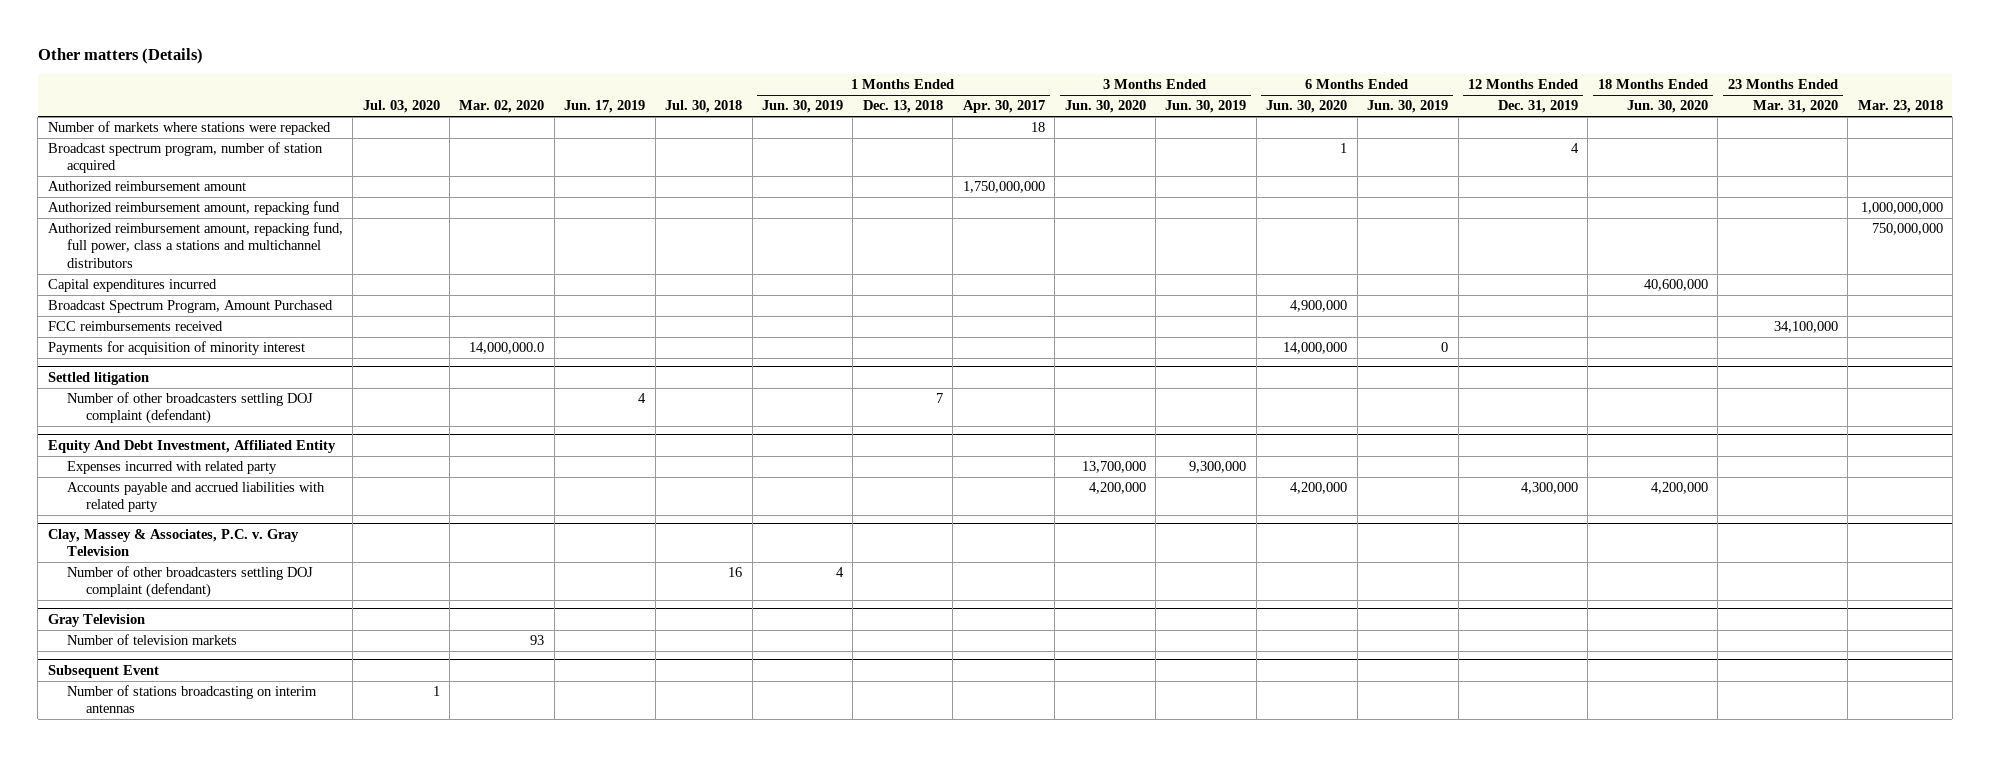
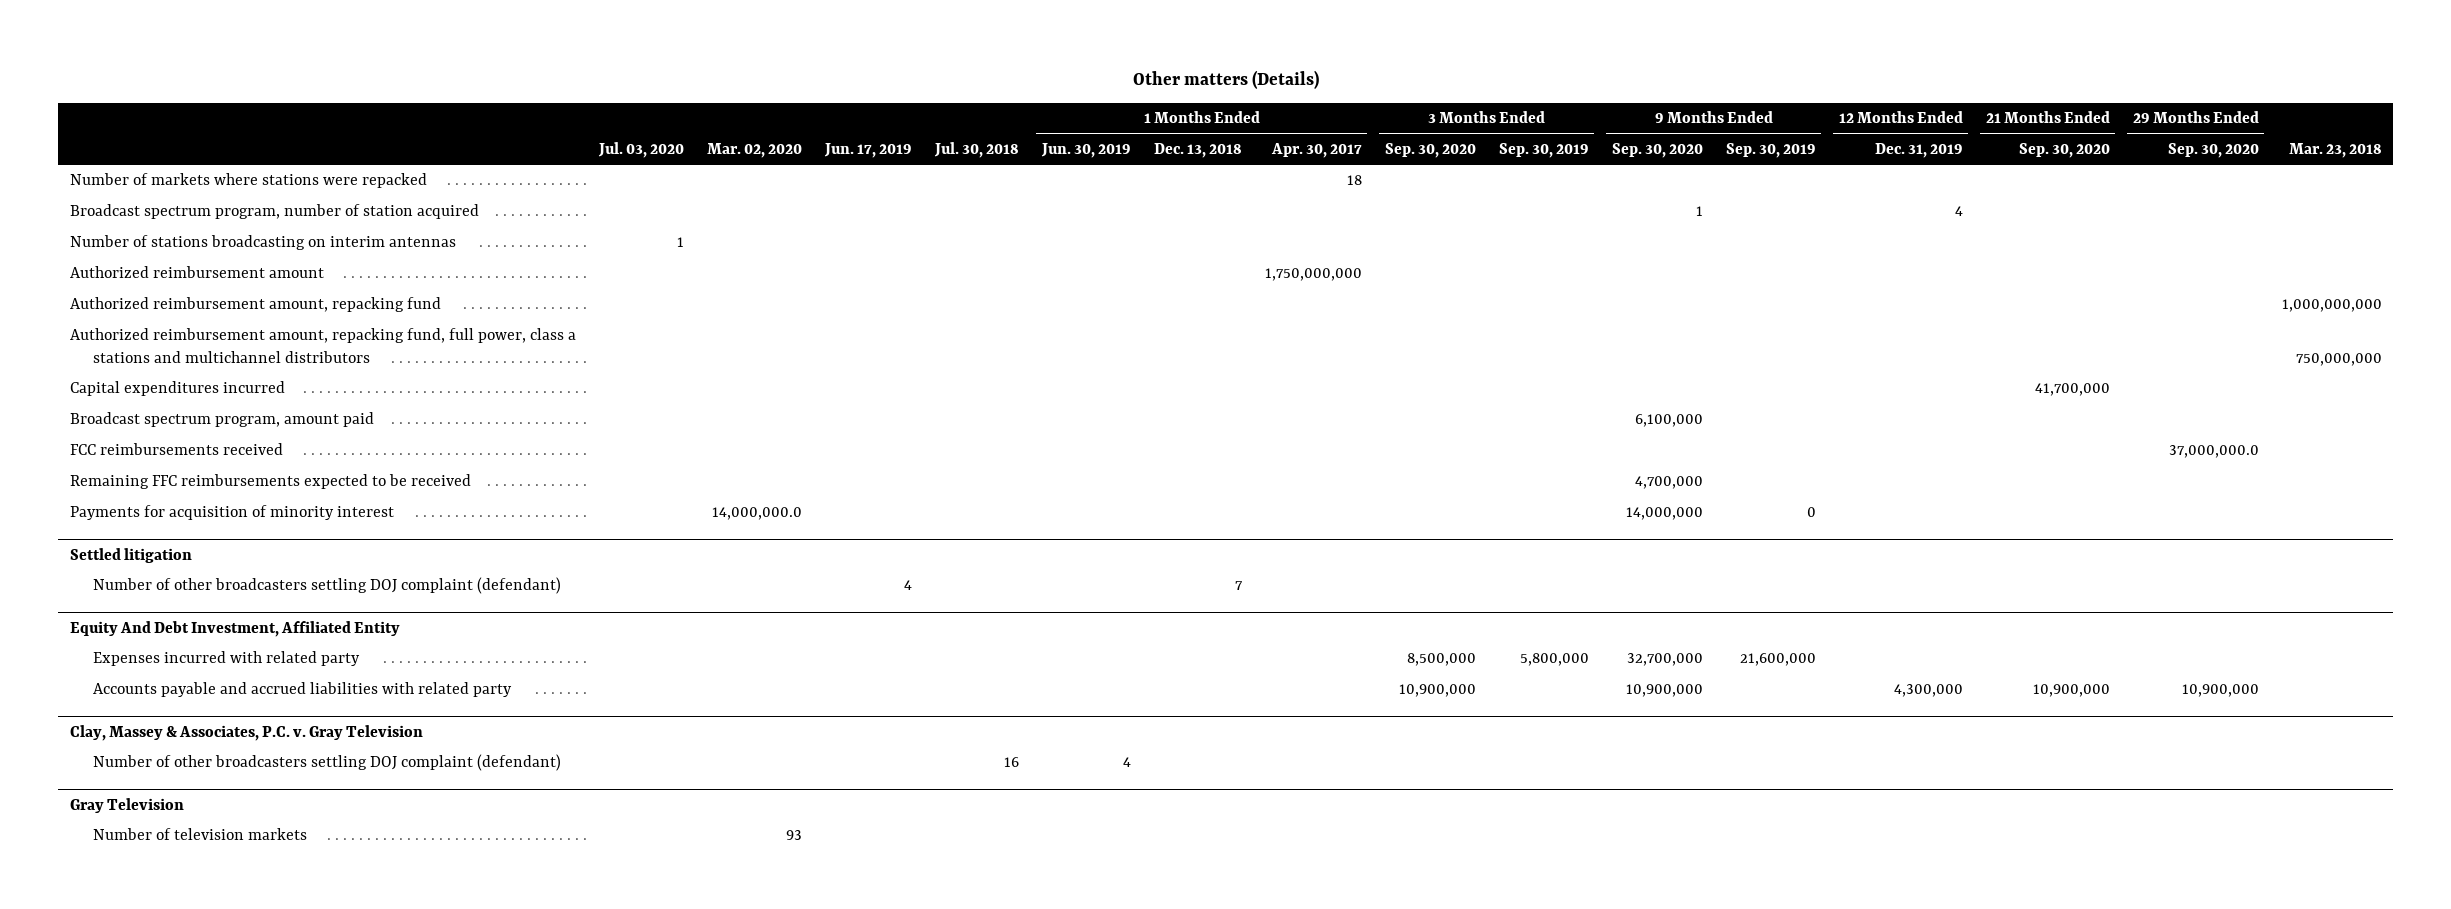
- | Jul. 03, 2020 | Mar. 02, 2020 | Jun. 17, 2019 | Jul. 30, 2018 | 1 Months Ended Jun. 30, 2019 | 1 Months Ended Dec. 13, 2018 | 1 Months Ended Apr. 30, 2017 | 3 Months Ended Jun. 30, 2020 | 3 Months Ended Jun. 30, 2019 | 6 Months Ended Jun. 30, 2020 | 6 Months Ended Jun. 30, 2019 | 12 Months Ended Dec. 31, 2019 | 18 Months Ended Jun. 30, 2020 | 23 Months Ended Mar. 31, 2020 | Mar. 23, 2018
+ | Jul. 03, 2020 | Mar. 02, 2020 | Jun. 17, 2019 | Jul. 30, 2018 | 1 Months Ended Jun. 30, 2019 | 1 Months Ended Dec. 13, 2018 | 1 Months Ended Apr. 30, 2017 | 3 Months Ended Sep. 30, 2020 | 3 Months Ended Sep. 30, 2019 | 9 Months Ended Sep. 30, 2020 | 9 Months Ended Sep. 30, 2019 | 12 Months Ended Dec. 31, 2019 | 21 Months Ended Sep. 30, 2020 | 29 Months Ended Sep. 30, 2020 | Mar. 23, 2018
+ Number of stations broadcasting on interim antennas | 1 | | | | | | | | | | | | | |
- Broadcast Spectrum Program, Amount Purchased | | | | | | | | | | 4,900,000 | | | | |
+ Broadcast spectrum program, amount paid | | | | | | | | | | 6,100,000 | | | | |
+ Remaining FFC reimbursements expected to be received | | | | | | | | | | 4,700,000 | | | | |
- Subsequent Event
- Number of stations broadcasting on interim antennas | 1 | | | | | | | | | | | | | |

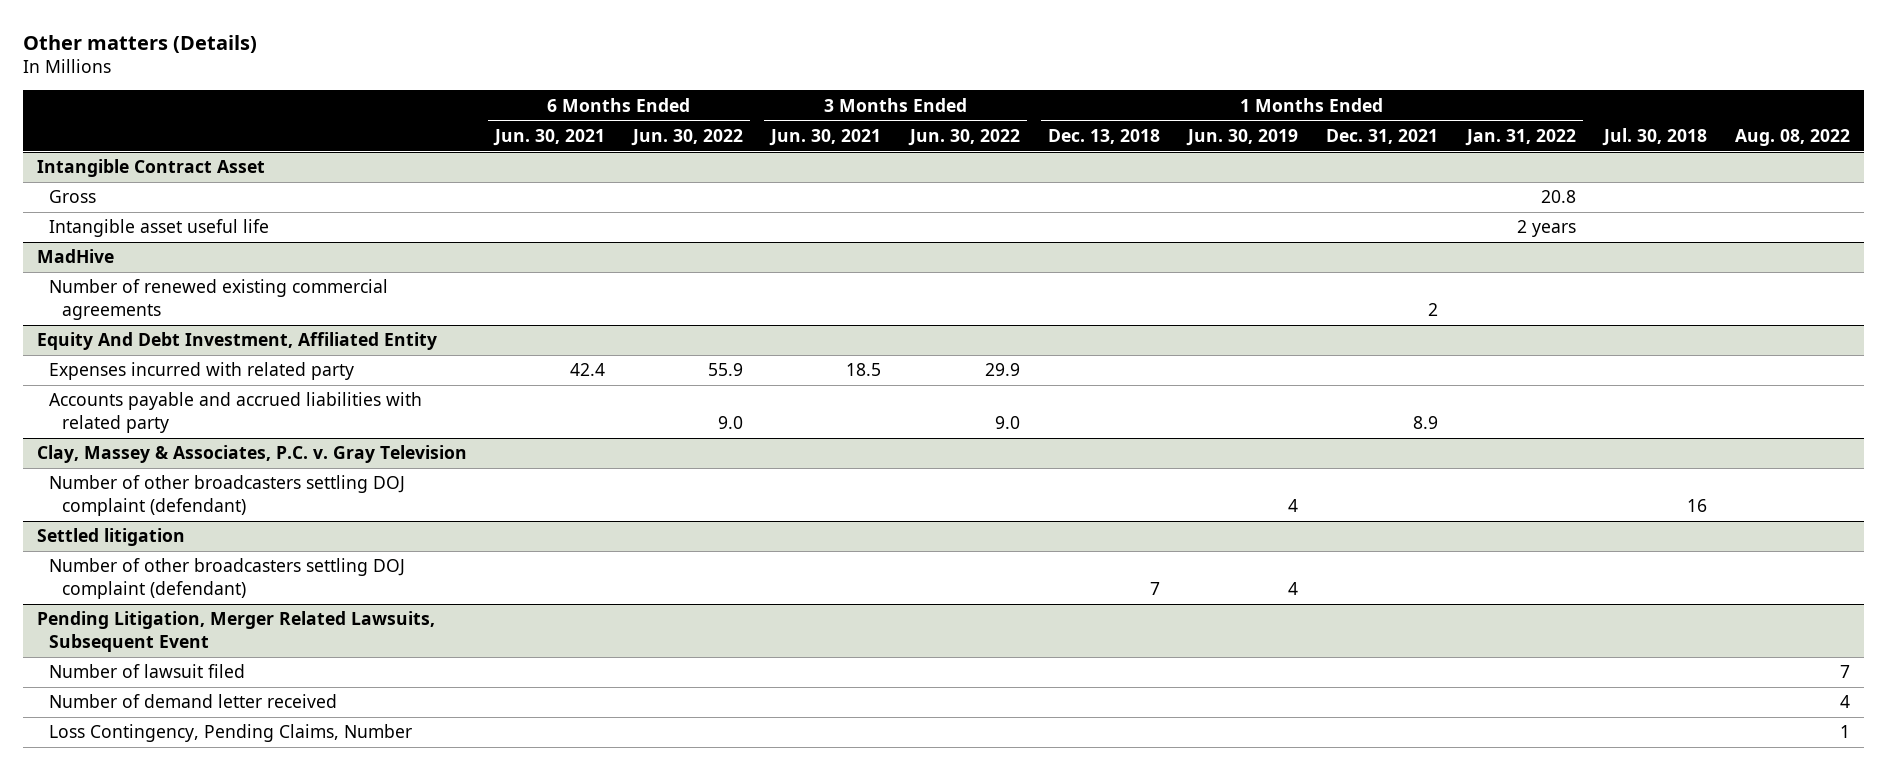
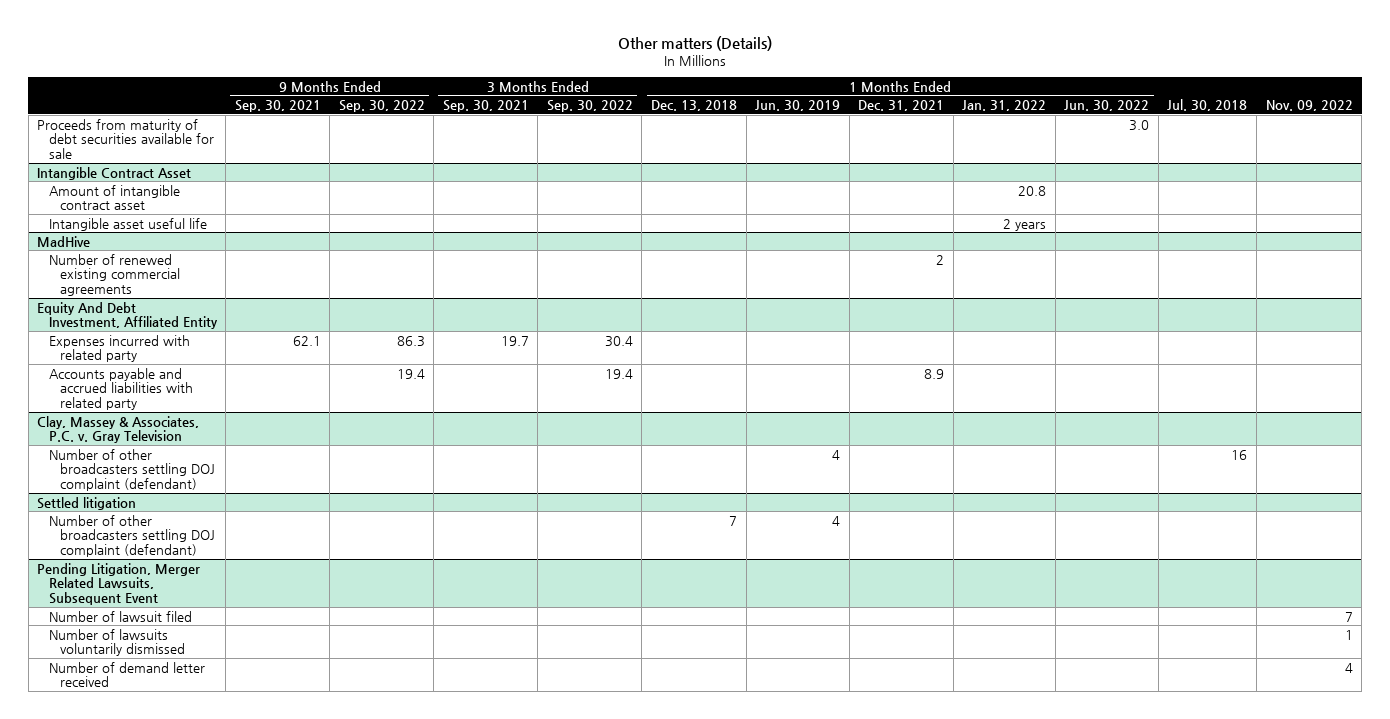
- | 6 Months Ended Jun. 30, 2021 | 6 Months Ended Jun. 30, 2022 | 3 Months Ended Jun. 30, 2021 | 3 Months Ended Jun. 30, 2022 | 1 Months Ended Dec. 13, 2018 | 1 Months Ended Jun. 30, 2019 | 1 Months Ended Dec. 31, 2021 | 1 Months Ended Jan. 31, 2022 | Jul. 30, 2018 | Aug. 08, 2022
+ | 9 Months Ended Sep. 30, 2021 | 9 Months Ended Sep. 30, 2022 | 3 Months Ended Sep. 30, 2021 | 3 Months Ended Sep. 30, 2022 | 1 Months Ended Dec. 13, 2018 | 1 Months Ended Jun. 30, 2019 | 1 Months Ended Dec. 31, 2021 | 1 Months Ended Jan. 31, 2022 | 1 Months Ended Jun. 30, 2022 | Jul. 30, 2018 | Nov. 09, 2022
+ Proceeds from maturity of debt securities available for sale | | | | | | | | | 3.0 | |
@ Intangible Contract Asset
- Gross | | | | | | | | 20.8 | |
+ Amount of intangible contract asset | | | | | | | | 20.8 | | |
@ Pending Litigation, Merger Related Lawsuits, Subsequent Event
+ Number of lawsuits voluntarily dismissed | | | | | | | | | | | 1
- Loss Contingency, Pending Claims, Number | | | | | | | | | | 1

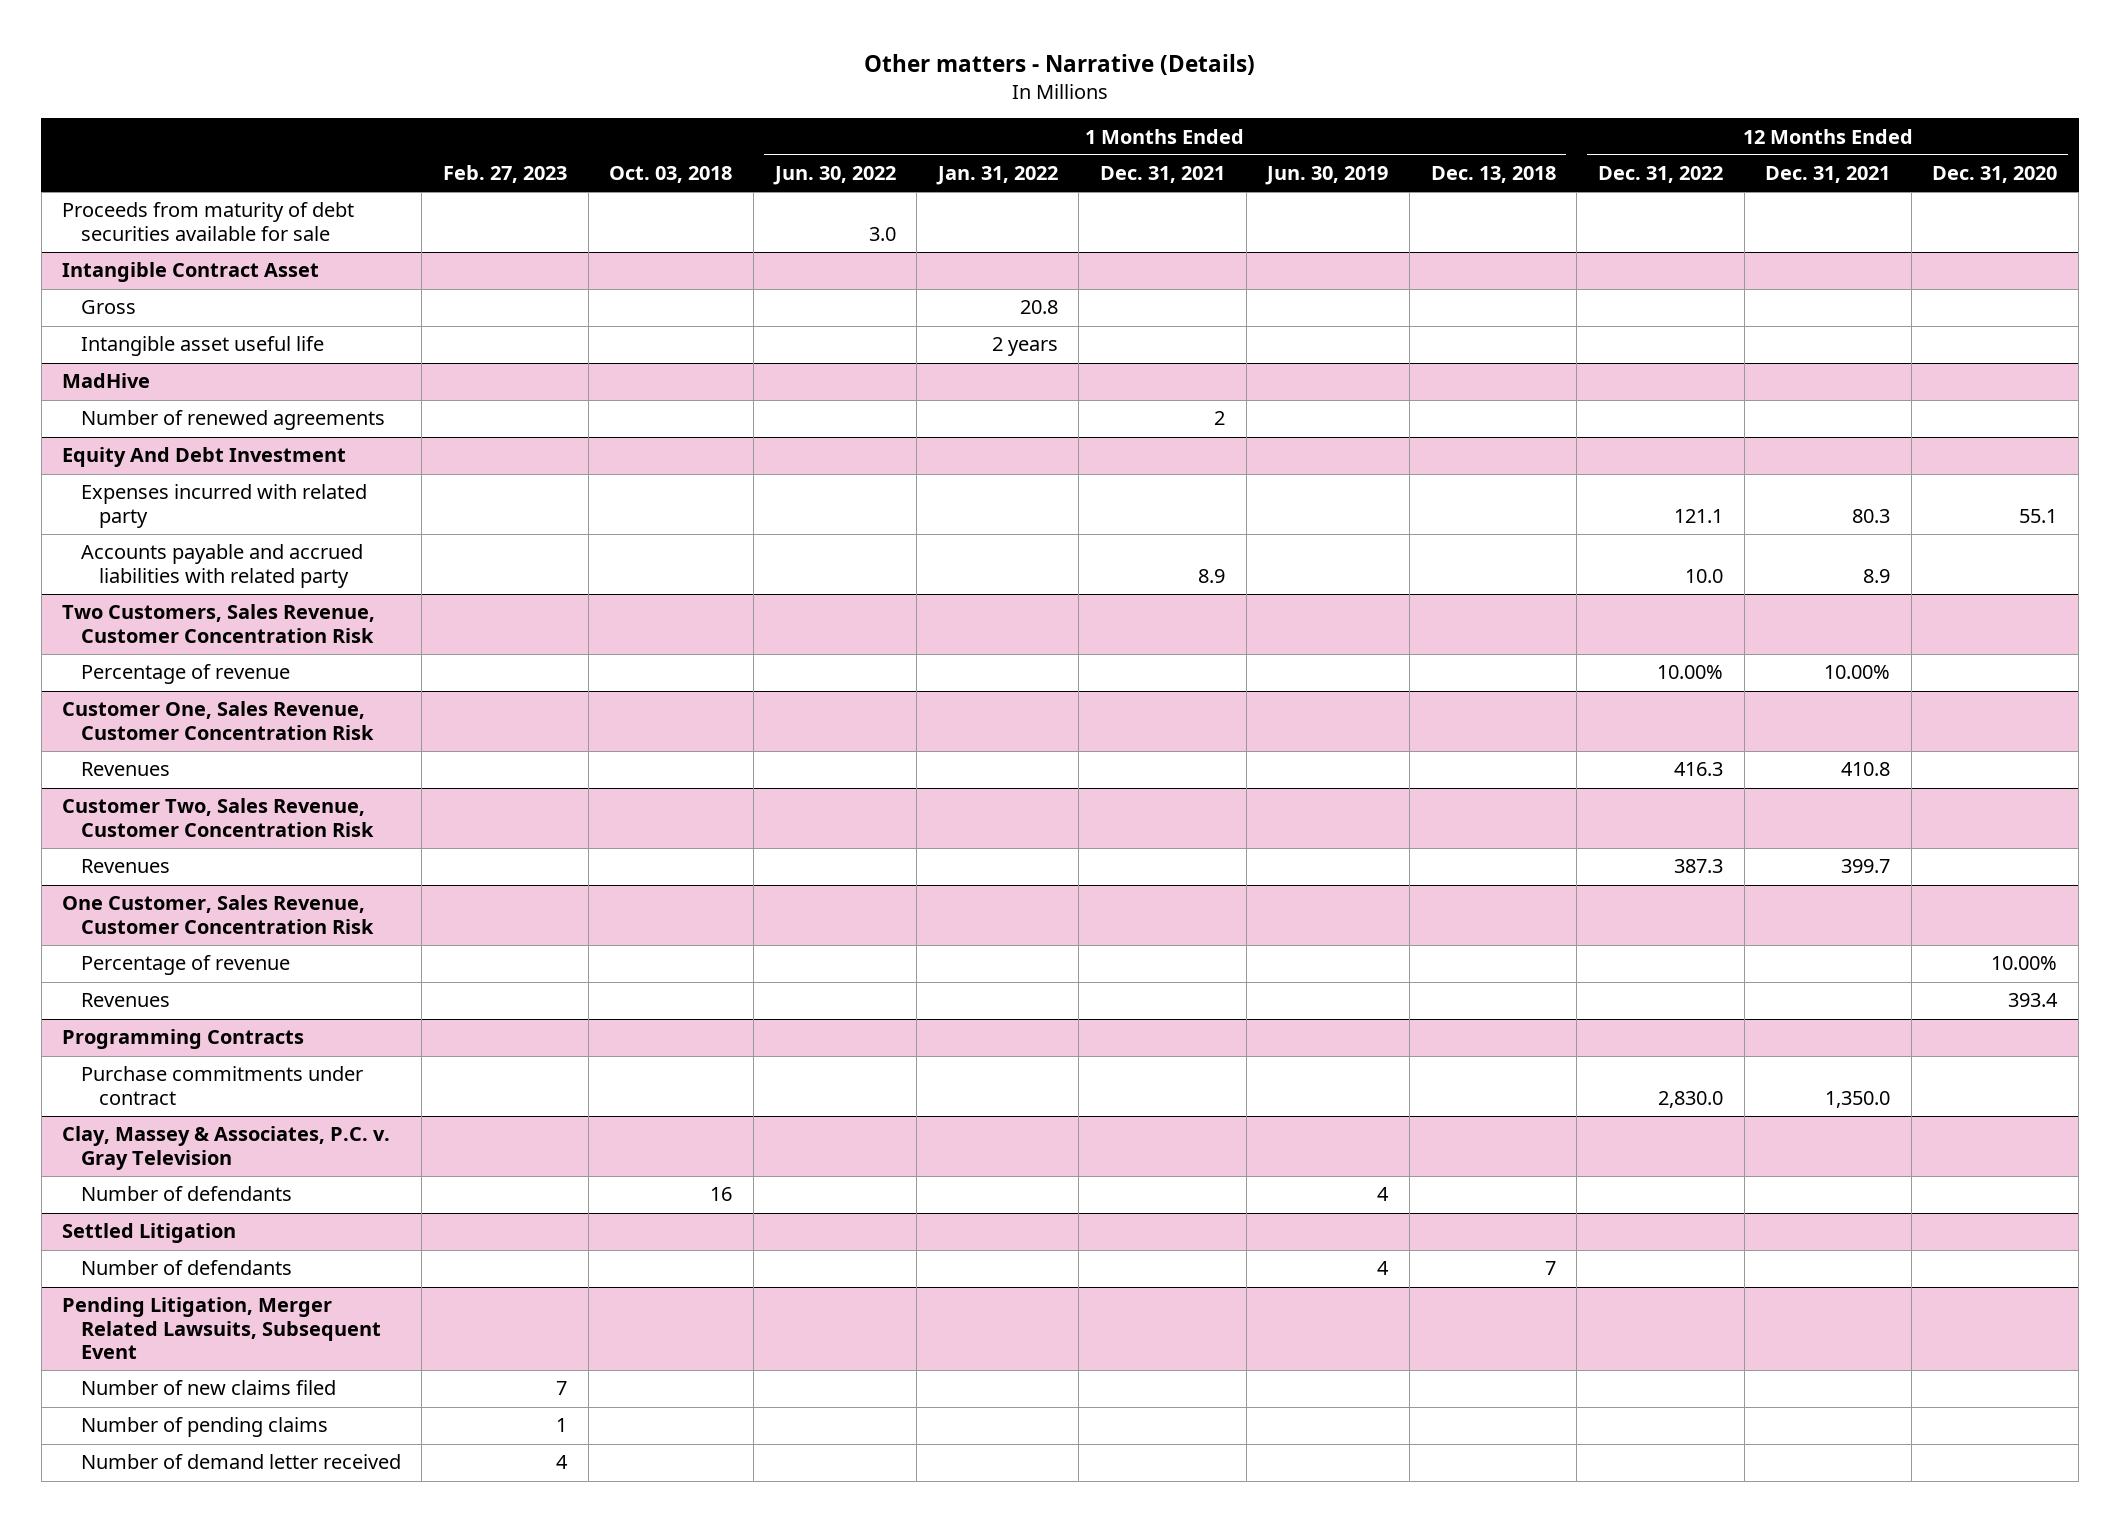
- Other matters (Details)
+ Other matters - Narrative (Details)
- | 9 Months Ended Sep. 30, 2021 | 9 Months Ended Sep. 30, 2022 | 3 Months Ended Sep. 30, 2021 | 3 Months Ended Sep. 30, 2022 | 1 Months Ended Dec. 13, 2018 | 1 Months Ended Jun. 30, 2019 | 1 Months Ended Dec. 31, 2021 | 1 Months Ended Jan. 31, 2022 | 1 Months Ended Jun. 30, 2022 | Jul. 30, 2018 | Nov. 09, 2022
+ | Feb. 27, 2023 | Oct. 03, 2018 | 1 Months Ended Jun. 30, 2022 | 1 Months Ended Jan. 31, 2022 | 1 Months Ended Dec. 31, 2021 | 1 Months Ended Jun. 30, 2019 | 1 Months Ended Dec. 13, 2018 | 12 Months Ended Dec. 31, 2022 | 12 Months Ended Dec. 31, 2021 | 12 Months Ended Dec. 31, 2020
@ Intangible Contract Asset
- Amount of intangible contract asset | | | | | | | | 20.8 | | |
+ Gross | | | | 20.8 | | | | | |
@ MadHive
- Number of renewed existing commercial agreements | | | | | | | 2 | | | |
- Equity And Debt Investment, Affiliated Entity
@ MadHive
+ Number of renewed agreements | | | | | 2 | | | | |
+ Equity And Debt Investment
+ Two Customers, Sales Revenue, Customer Concentration Risk
+ Percentage of revenue | | | | | | | | 10.00% | 10.00% |
+ Customer One, Sales Revenue, Customer Concentration Risk
+ Revenues | | | | | | | | 416.3 | 410.8 |
+ Customer Two, Sales Revenue, Customer Concentration Risk
+ Revenues | | | | | | | | 387.3 | 399.7 |
+ One Customer, Sales Revenue, Customer Concentration Risk
+ Percentage of revenue | | | | | | | | | | 10.00%
+ Revenues | | | | | | | | | | 393.4
+ Programming Contracts
+ Purchase commitments under contract | | | | | | | | 2,830.0 | 1,350.0 |
@ Clay, Massey & Associates, P.C. v. Gray Television
- Number of other broadcasters settling DOJ complaint (defendant) | | | | | | 4 | | | | 16 |
- Settled litigation
- Number of other broadcasters settling DOJ complaint (defendant) | | | | | 7 | 4 | | | | |
@ Clay, Massey & Associates, P.C. v. Gray Television
+ Number of defendants | | 16 | | | | 4 | | | |
+ Settled Litigation
+ Number of defendants | | | | | | 4 | 7 | | |
@ Pending Litigation, Merger Related Lawsuits, Subsequent Event
- Number of lawsuit filed | | | | | | | | | | | 7
- Number of lawsuits voluntarily dismissed | | | | | | | | | | | 1
+ Number of new claims filed | 7 | | | | | | | | |
+ Number of pending claims | 1 | | | | | | | | |

